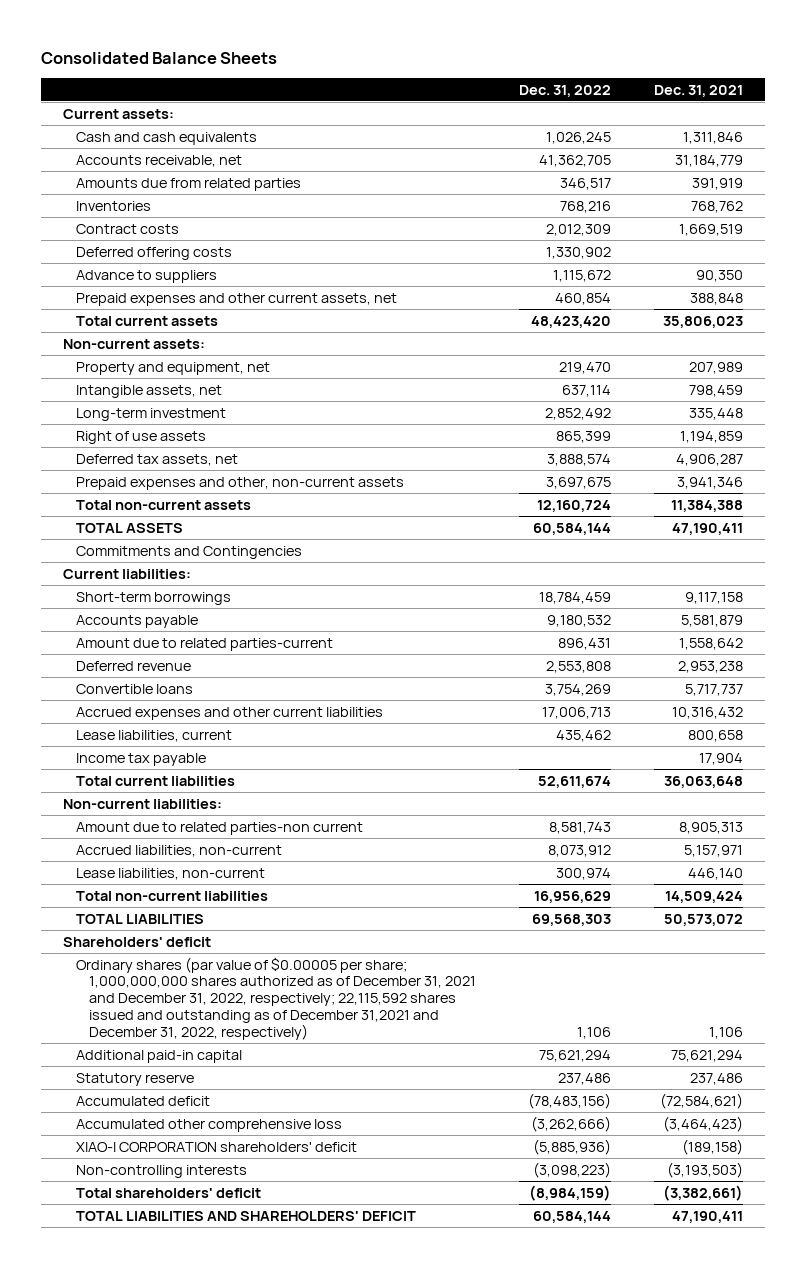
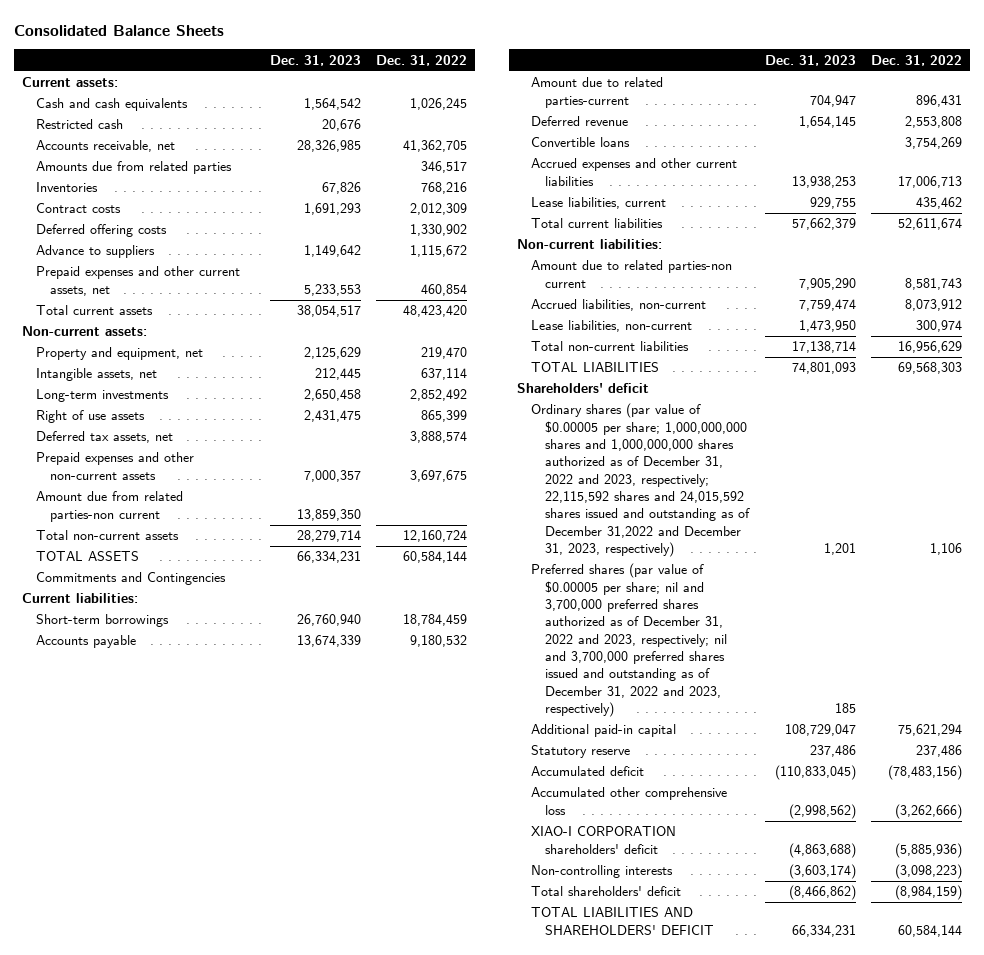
- | Dec. 31, 2022 | Dec. 31, 2021
+ | Dec. 31, 2023 | Dec. 31, 2022
+ Restricted cash | 20,676 |
- Long-term investment | 2,852,492 | 335,448
+ Long-term investments | 2,650,458 | 2,852,492
- Prepaid expenses and other, non-current assets | 3,697,675 | 3,941,346
+ Prepaid expenses and other non-current assets | 7,000,357 | 3,697,675
+ Amount due from related parties-non current | 13,859,350 |
- Income tax payable | | 17,904
- Ordinary shares (par value of $0.00005 per share; 1,000,000,000 shares authorized as of December 31, 2021 and December 31, 2022, respectively; 22,115,592 shares issued and outstanding as of December 31,2021 and December 31, 2022, respectively) | 1,106 | 1,106
+ Ordinary shares (par value of $0.00005 per share; 1,000,000,000 shares and 1,000,000,000 shares authorized as of December 31, 2022 and 2023, respectively; 22,115,592 shares and 24,015,592 shares issued and outstanding as of December 31,2022 and December 31, 2023, respectively) | 1,201 | 1,106
+ Preferred shares (par value of $0.00005 per share; nil and 3,700,000 preferred shares authorized as of December 31, 2022 and 2023, respectively; nil and 3,700,000 preferred shares issued and outstanding as of December 31, 2022 and 2023, respectively) | 185 |

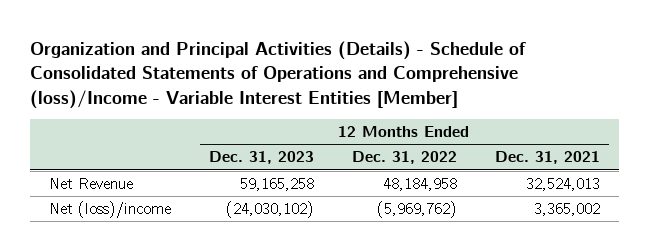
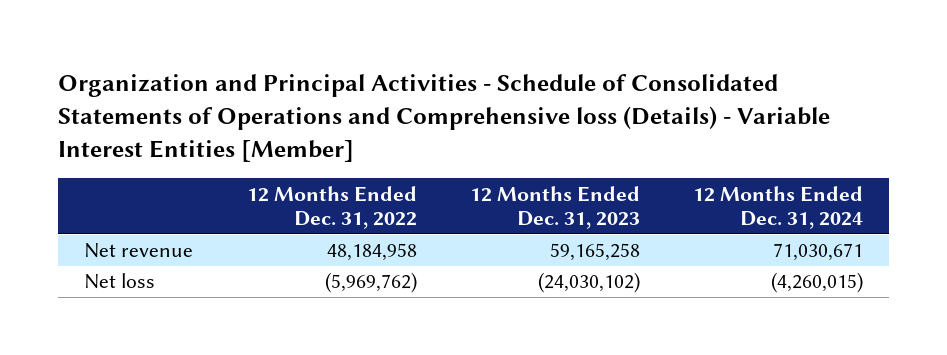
- Organization and Principal Activities (Details) - Schedule of Consolidated Statements of Operations and Comprehensive (loss)/Income - Variable Interest Entities [Member]
+ Organization and Principal Activities - Schedule of Consolidated Statements of Operations and Comprehensive loss (Details) - Variable Interest Entities [Member]
- | 12 Months Ended Dec. 31, 2023 | 12 Months Ended Dec. 31, 2022 | 12 Months Ended Dec. 31, 2021
+ | 12 Months Ended Dec. 31, 2022 | 12 Months Ended Dec. 31, 2023 | 12 Months Ended Dec. 31, 2024
- Net Revenue | 59,165,258 | 48,184,958 | 32,524,013
- Net (loss)/income | (24,030,102) | (5,969,762) | 3,365,002
+ Net revenue | 48,184,958 | 59,165,258 | 71,030,671
+ Net loss | (5,969,762) | (24,030,102) | (4,260,015)

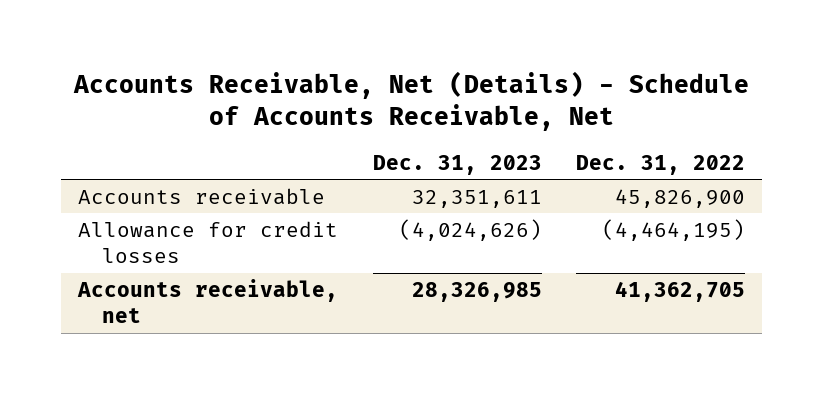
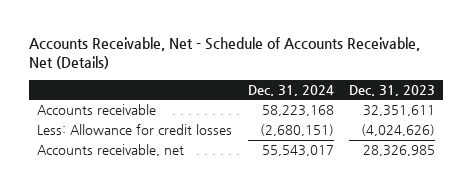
- Accounts Receivable, Net (Details) - Schedule of Accounts Receivable, Net
+ Accounts Receivable, Net - Schedule of Accounts Receivable, Net (Details)
- | Dec. 31, 2023 | Dec. 31, 2022
+ | Dec. 31, 2024 | Dec. 31, 2023
- Allowance for credit losses | (4,024,626) | (4,464,195)
+ Less: Allowance for credit losses | (2,680,151) | (4,024,626)

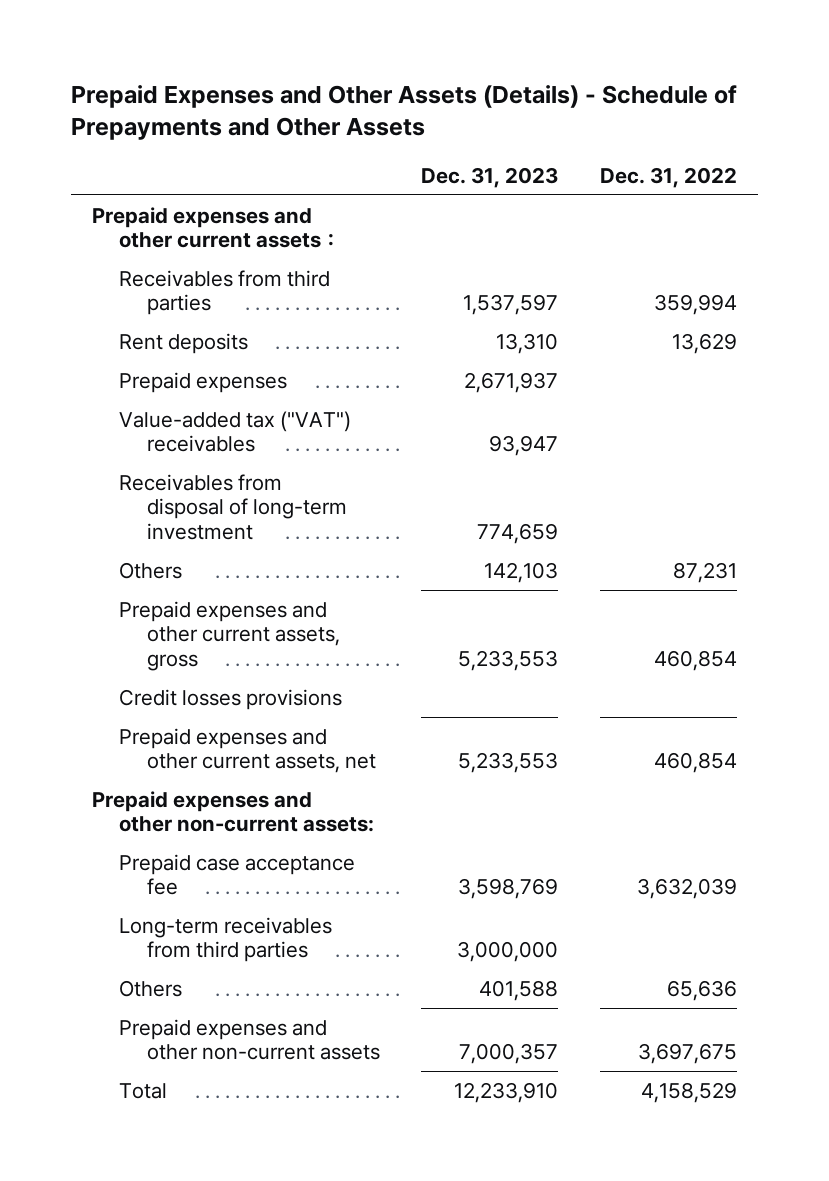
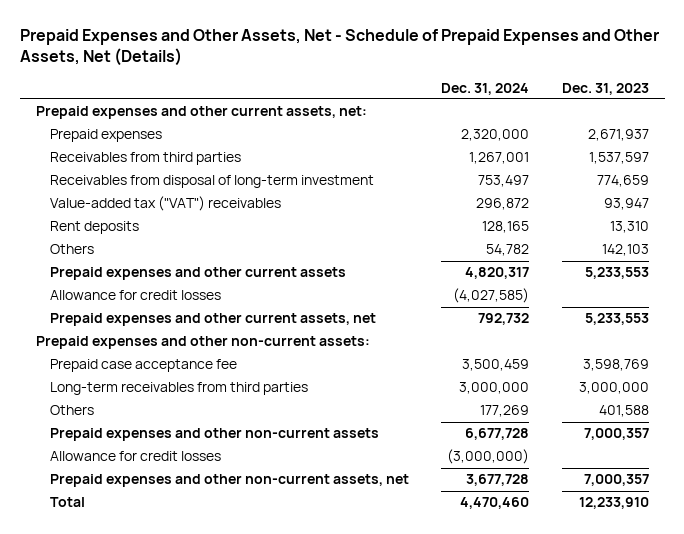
- Prepaid Expenses and Other Assets (Details) - Schedule of Prepayments and Other Assets
+ Prepaid Expenses and Other Assets, Net - Schedule of Prepaid Expenses and Other Assets, Net (Details)
- | Dec. 31, 2023 | Dec. 31, 2022
+ | Dec. 31, 2024 | Dec. 31, 2023
- Prepaid expenses and other current assets：
+ Prepaid expenses and other current assets, net:
moved down: Receivables from third parties | 1,267,001 | 1,537,597
moved down: Value-added tax ("VAT") receivables | 296,872 | 93,947
moved down: Rent deposits | 128,165 | 13,310
- Prepaid expenses and other current assets, gross | 5,233,553 | 460,854
- Credit losses provisions
+ Prepaid expenses and other current assets | 4,820,317 | 5,233,553
+ Allowance for credit losses | (4,027,585) |
+ Allowance for credit losses | (3,000,000) |
+ Prepaid expenses and other non-current assets, net | 3,677,728 | 7,000,357

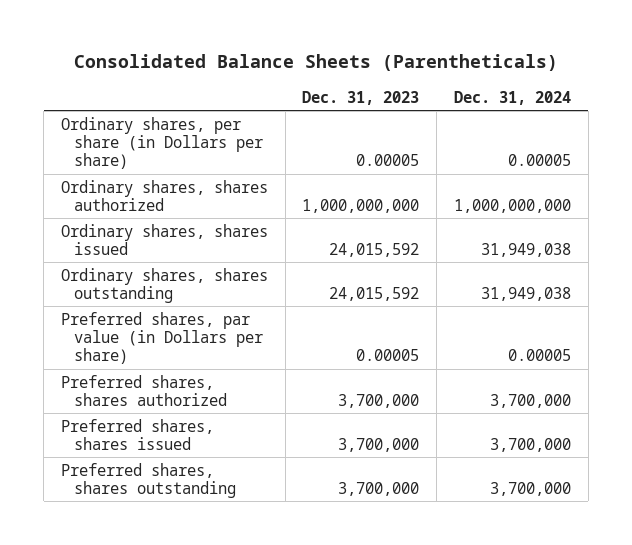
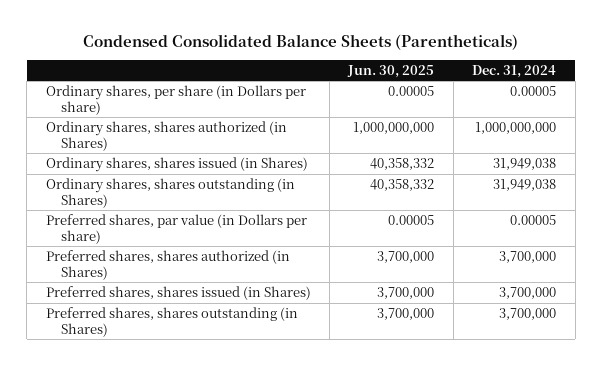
- Consolidated Balance Sheets (Parentheticals)
+ Condensed Consolidated Balance Sheets (Parentheticals)
- | Dec. 31, 2023 | Dec. 31, 2024
+ | Jun. 30, 2025 | Dec. 31, 2024
- Ordinary shares, shares authorized | 1,000,000,000 | 1,000,000,000
- Ordinary shares, shares issued | 24,015,592 | 31,949,038
- Ordinary shares, shares outstanding | 24,015,592 | 31,949,038
+ Ordinary shares, shares authorized (in Shares) | 1,000,000,000 | 1,000,000,000
+ Ordinary shares, shares issued (in Shares) | 40,358,332 | 31,949,038
+ Ordinary shares, shares outstanding (in Shares) | 40,358,332 | 31,949,038
- Preferred shares, shares authorized | 3,700,000 | 3,700,000
- Preferred shares, shares issued | 3,700,000 | 3,700,000
- Preferred shares, shares outstanding | 3,700,000 | 3,700,000
+ Preferred shares, shares authorized (in Shares) | 3,700,000 | 3,700,000
+ Preferred shares, shares issued (in Shares) | 3,700,000 | 3,700,000
+ Preferred shares, shares outstanding (in Shares) | 3,700,000 | 3,700,000

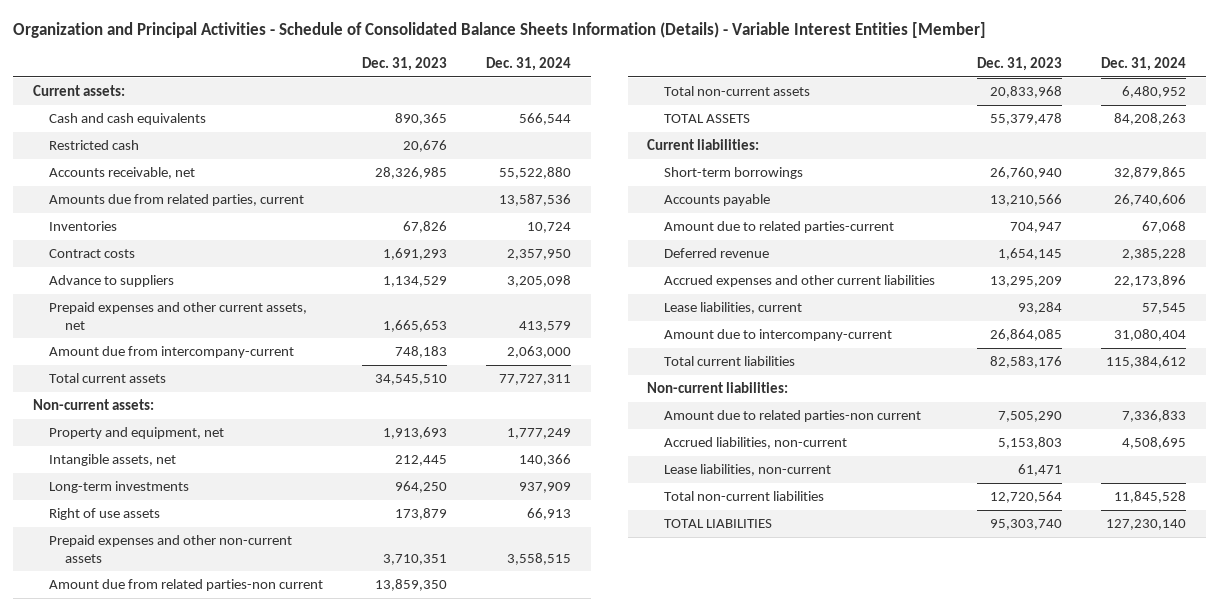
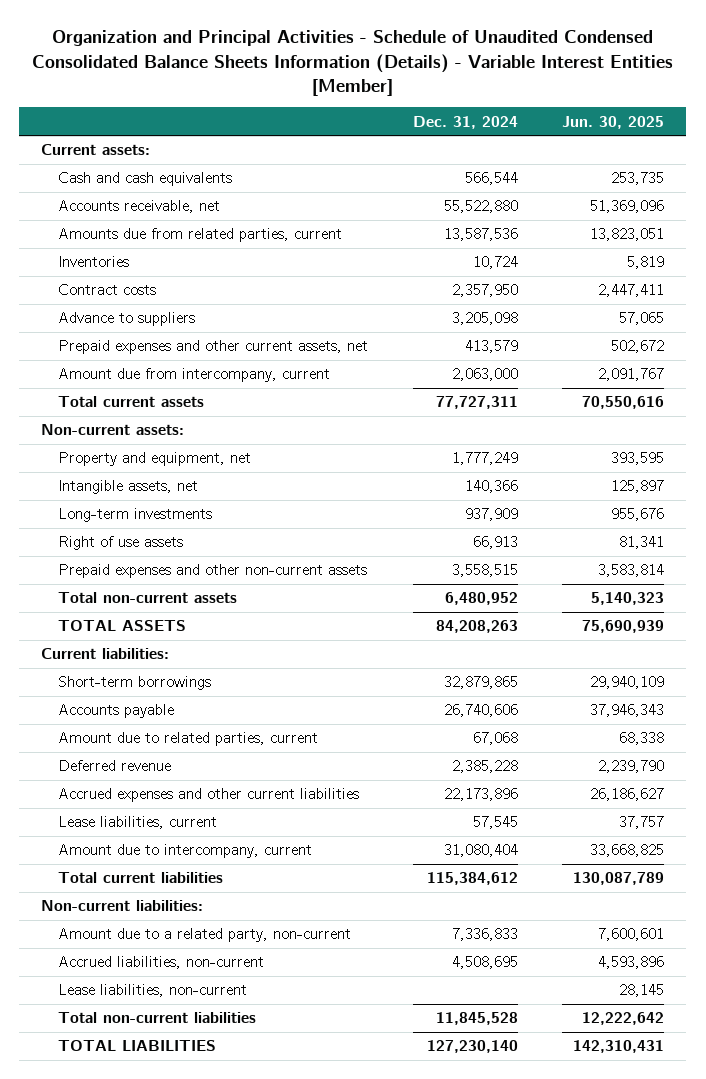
- Organization and Principal Activities - Schedule of Consolidated Balance Sheets Information (Details) - Variable Interest Entities [Member]
+ Organization and Principal Activities - Schedule of Unaudited Condensed Consolidated Balance Sheets Information (Details) - Variable Interest Entities [Member]
- | Dec. 31, 2023 | Dec. 31, 2024
+ | Dec. 31, 2024 | Jun. 30, 2025
- Restricted cash | 20,676 |
- Amount due from intercompany-current | 748,183 | 2,063,000
+ Amount due from intercompany, current | 2,063,000 | 2,091,767
- Amount due from related parties-non current | 13,859,350 |
- Amount due to related parties-current | 704,947 | 67,068
+ Amount due to related parties, current | 67,068 | 68,338
- Amount due to intercompany-current | 26,864,085 | 31,080,404
+ Amount due to intercompany, current | 31,080,404 | 33,668,825
- Amount due to related parties-non current | 7,505,290 | 7,336,833
+ Amount due to a related party, non-current | 7,336,833 | 7,600,601

